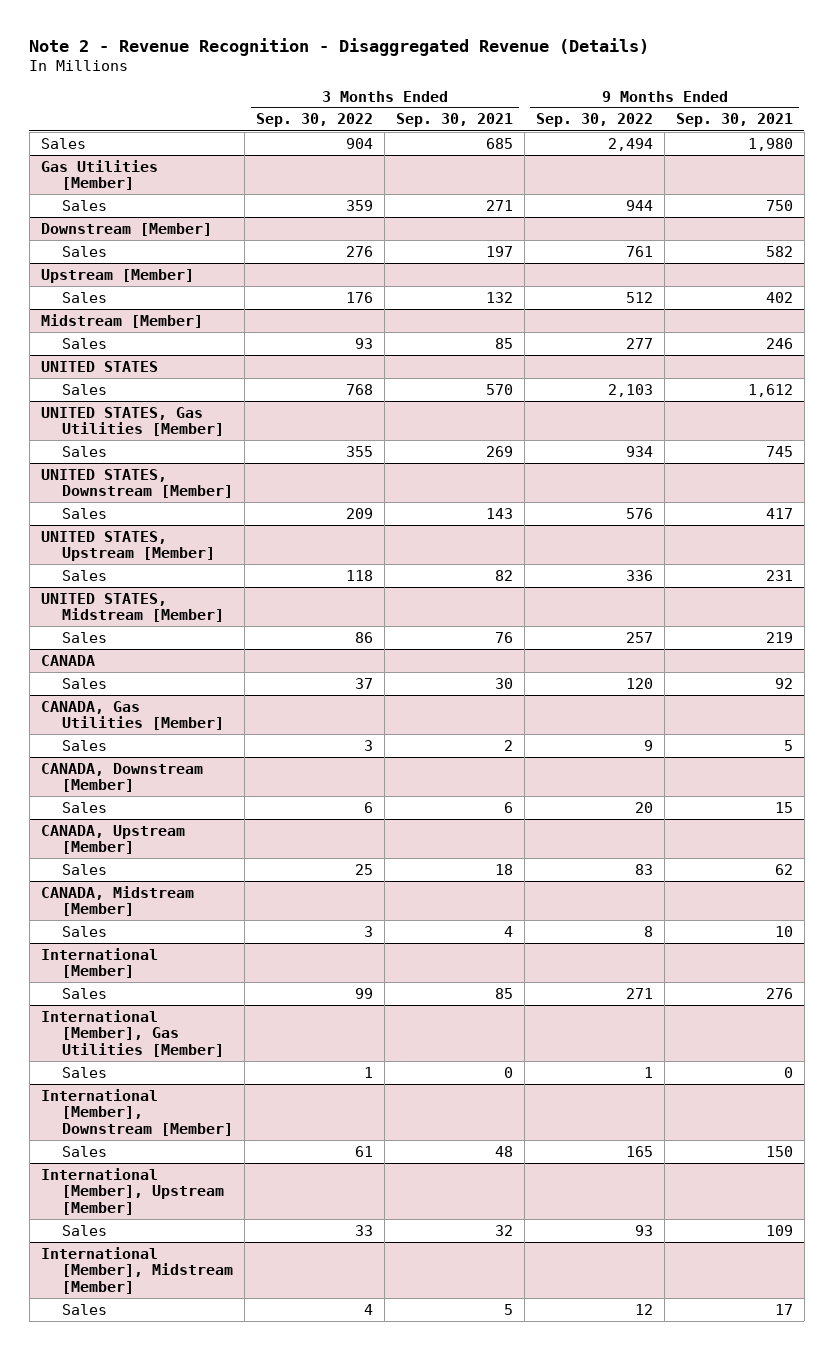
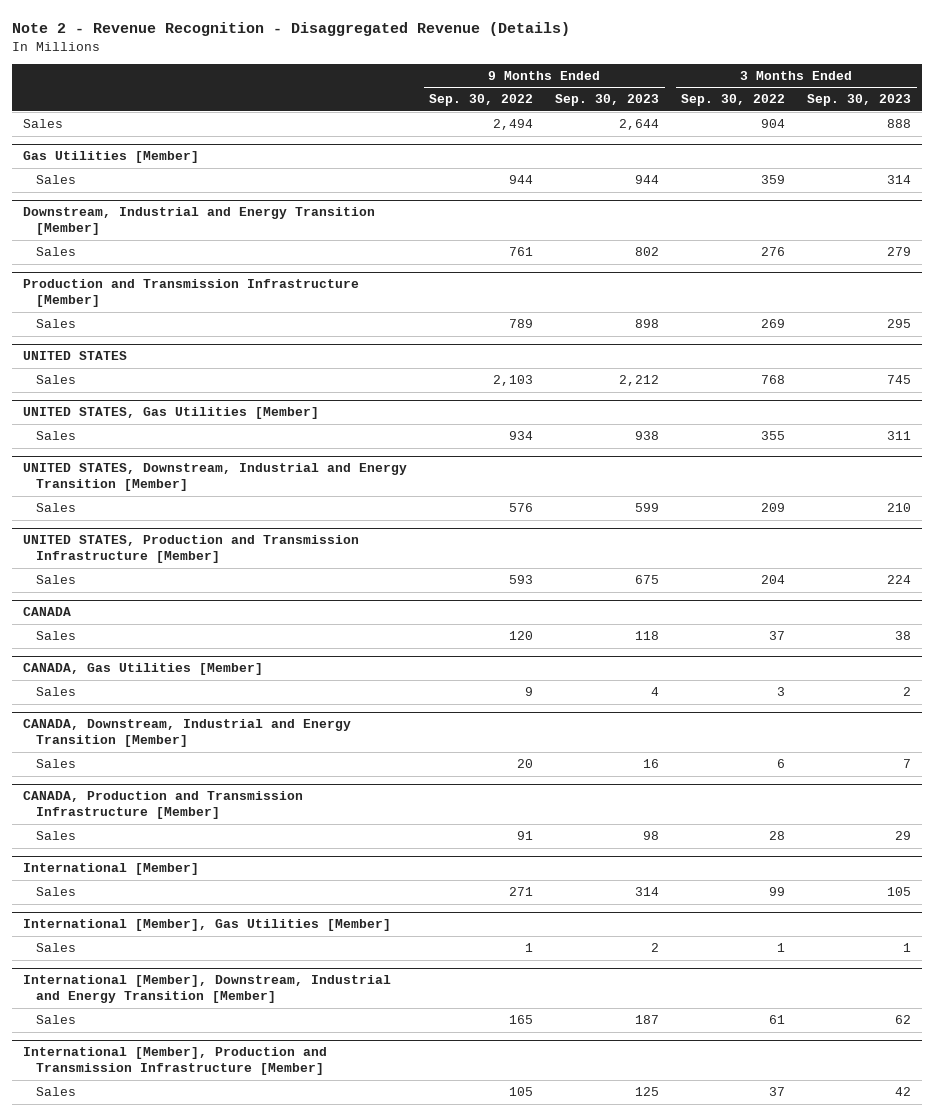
- | 3 Months Ended Sep. 30, 2022 | 3 Months Ended Sep. 30, 2021 | 9 Months Ended Sep. 30, 2022 | 9 Months Ended Sep. 30, 2021
+ | 9 Months Ended Sep. 30, 2022 | 9 Months Ended Sep. 30, 2023 | 3 Months Ended Sep. 30, 2022 | 3 Months Ended Sep. 30, 2023
- Downstream [Member]
+ Downstream, Industrial and Energy Transition [Member]
- Upstream [Member]
- Sales | 176 | 132 | 512 | 402
- Midstream [Member]
- Sales | 93 | 85 | 277 | 246
+ Production and Transmission Infrastructure [Member]
+ Sales | 789 | 898 | 269 | 295
- UNITED STATES, Downstream [Member]
+ UNITED STATES, Downstream, Industrial and Energy Transition [Member]
- UNITED STATES, Upstream [Member]
- Sales | 118 | 82 | 336 | 231
- UNITED STATES, Midstream [Member]
- Sales | 86 | 76 | 257 | 219
+ UNITED STATES, Production and Transmission Infrastructure [Member]
+ Sales | 593 | 675 | 204 | 224
- CANADA, Downstream [Member]
+ CANADA, Downstream, Industrial and Energy Transition [Member]
- CANADA, Upstream [Member]
- Sales | 25 | 18 | 83 | 62
- CANADA, Midstream [Member]
- Sales | 3 | 4 | 8 | 10
+ CANADA, Production and Transmission Infrastructure [Member]
+ Sales | 91 | 98 | 28 | 29
- International [Member], Downstream [Member]
+ International [Member], Downstream, Industrial and Energy Transition [Member]
- International [Member], Upstream [Member]
- Sales | 33 | 32 | 93 | 109
- International [Member], Midstream [Member]
- Sales | 4 | 5 | 12 | 17
+ International [Member], Production and Transmission Infrastructure [Member]
+ Sales | 105 | 125 | 37 | 42

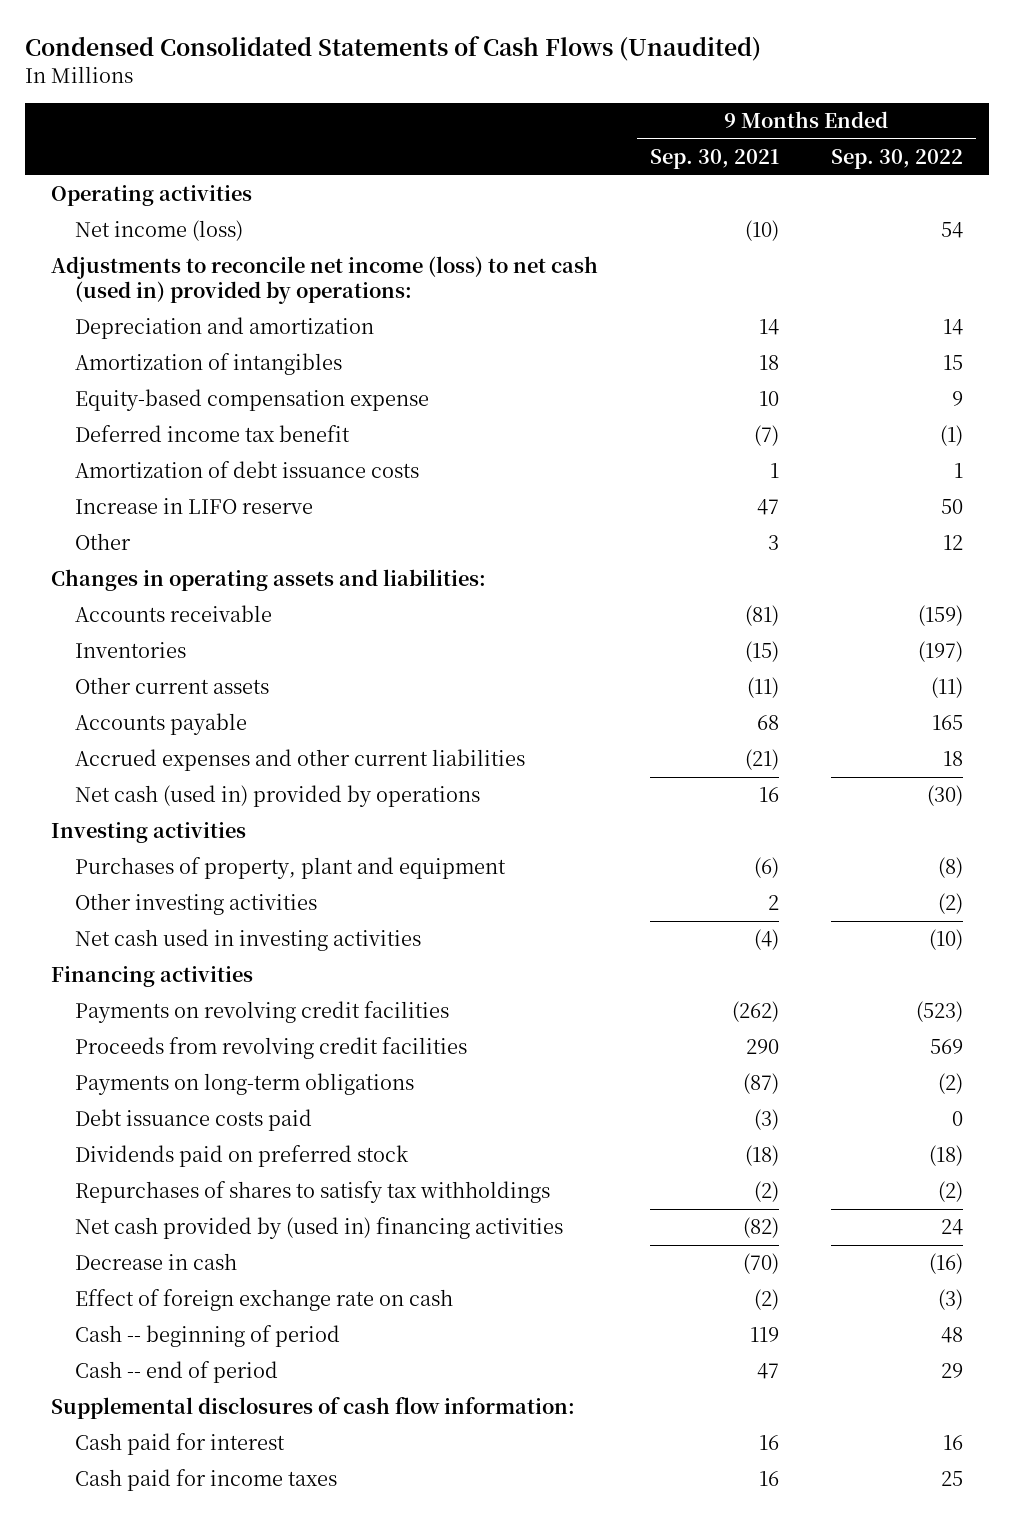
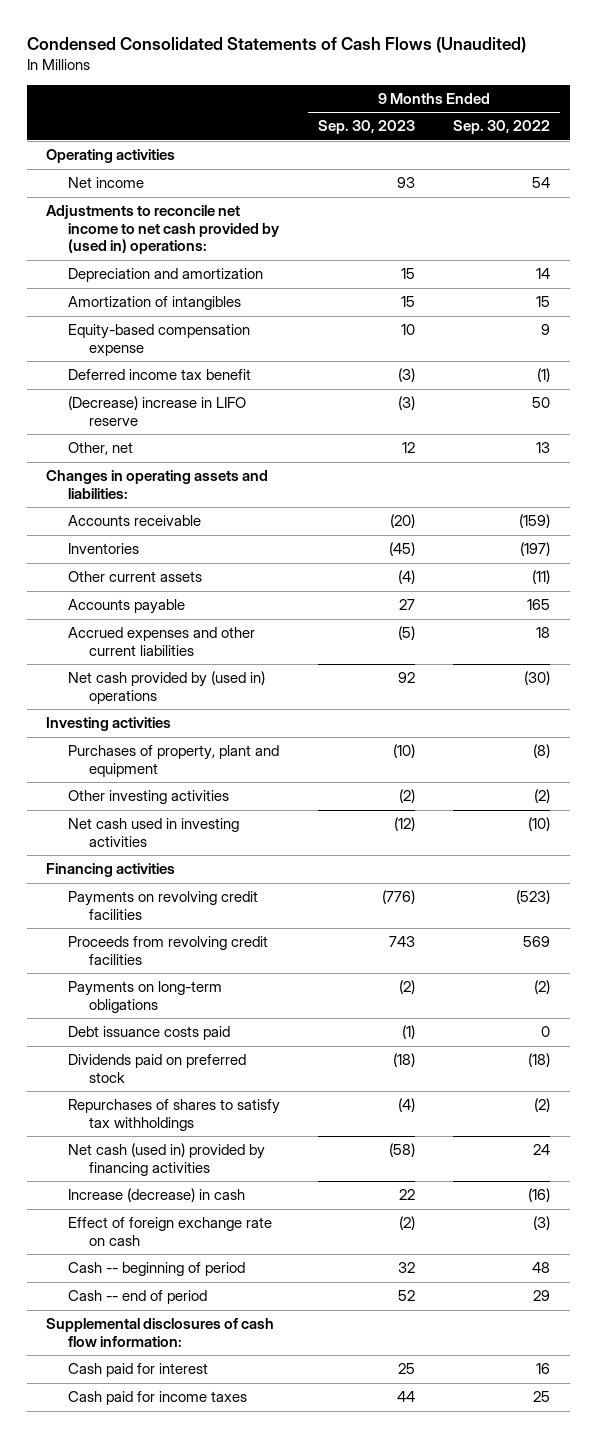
- | 9 Months Ended Sep. 30, 2021 | 9 Months Ended Sep. 30, 2022
+ | 9 Months Ended Sep. 30, 2023 | 9 Months Ended Sep. 30, 2022
- Net income (loss) | (10) | 54
- Adjustments to reconcile net income (loss) to net cash (used in) provided by operations:
+ Net income | 93 | 54
+ Adjustments to reconcile net income to net cash provided by (used in) operations:
- Amortization of debt issuance costs | 1 | 1
- Increase in LIFO reserve | 47 | 50
- Other | 3 | 12
+ (Decrease) increase in LIFO reserve | (3) | 50
+ Other, net | 12 | 13
- Net cash (used in) provided by operations | 16 | (30)
+ Net cash provided by (used in) operations | 92 | (30)
- Net cash provided by (used in) financing activities | (82) | 24
- Decrease in cash | (70) | (16)
+ Net cash (used in) provided by financing activities | (58) | 24
+ Increase (decrease) in cash | 22 | (16)

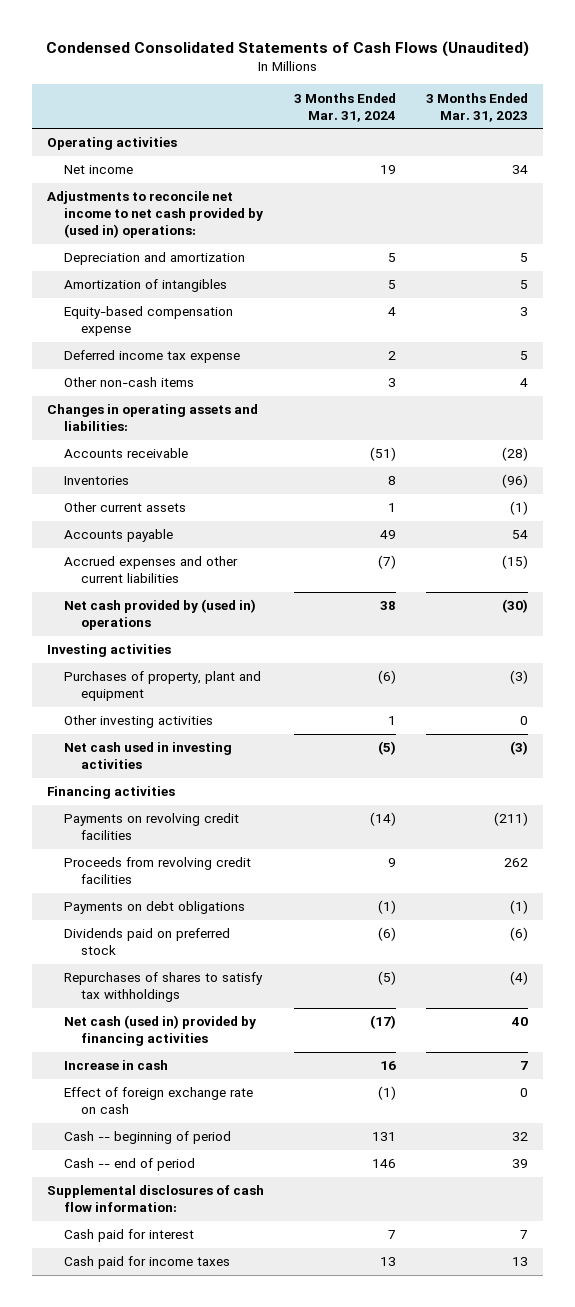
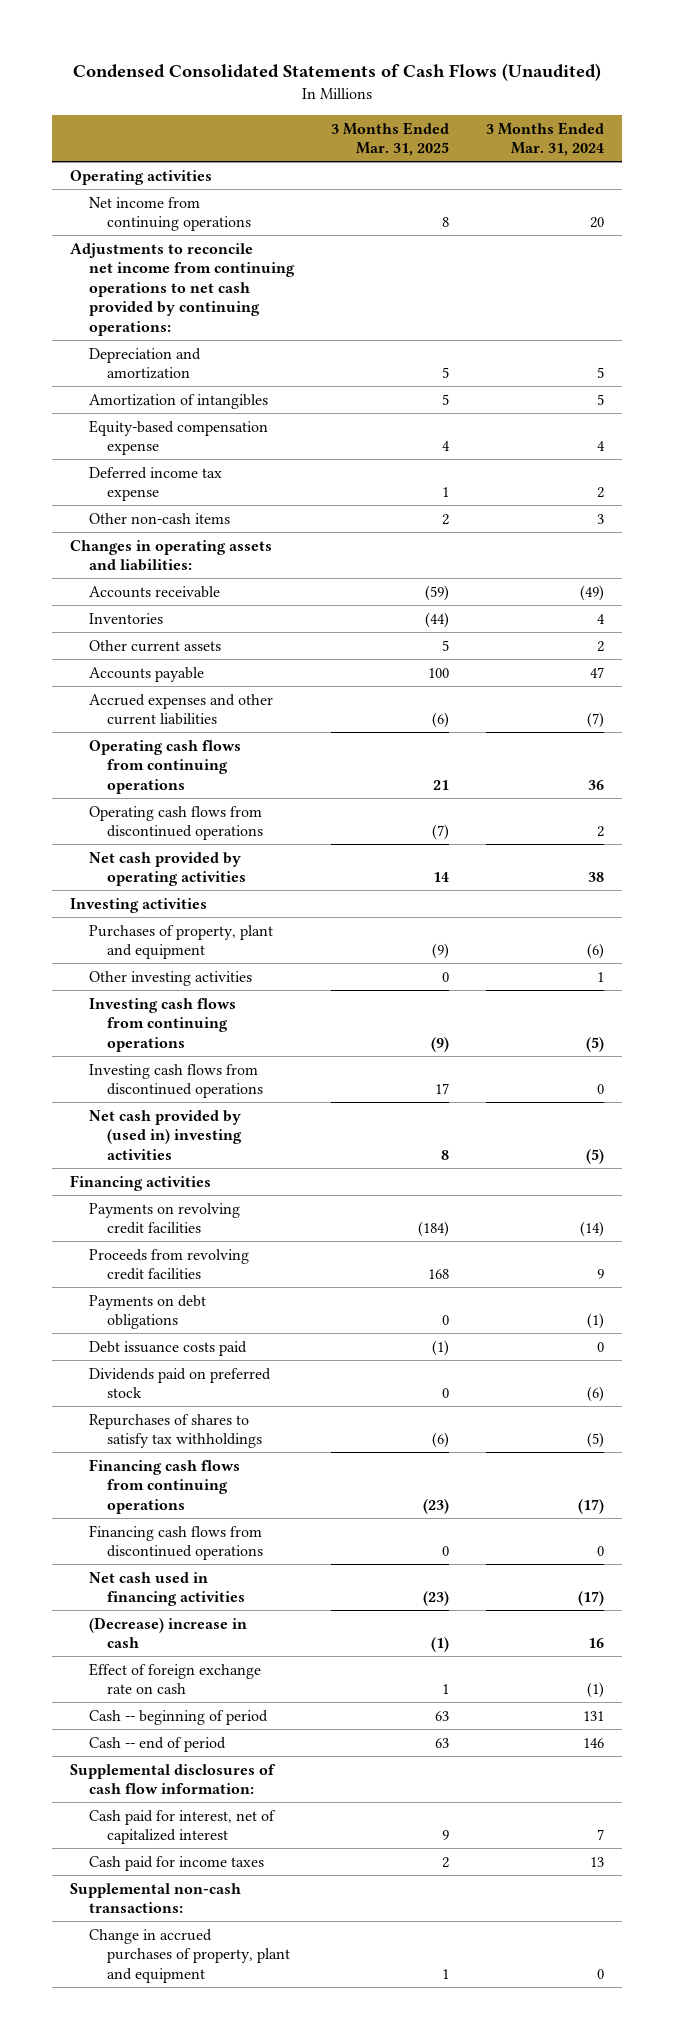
- | 3 Months Ended Mar. 31, 2024 | 3 Months Ended Mar. 31, 2023
+ | 3 Months Ended Mar. 31, 2025 | 3 Months Ended Mar. 31, 2024
- Net income | 19 | 34
- Adjustments to reconcile net income to net cash provided by (used in) operations:
+ Net income from continuing operations | 8 | 20
+ Adjustments to reconcile net income from continuing operations to net cash provided by continuing operations:
- Accounts receivable | (51) | (28)
- Inventories | 8 | (96)
- Other current assets | 1 | (1)
- Accounts payable | 49 | 54
+ Accounts receivable | (59) | (49)
+ Inventories | (44) | 4
+ Other current assets | 5 | 2
+ Accounts payable | 100 | 47
- Net cash provided by (used in) operations | 38 | (30)
+ Operating cash flows from continuing operations | 21 | 36
+ Operating cash flows from discontinued operations | (7) | 2
+ Net cash provided by operating activities | 14 | 38
- Net cash used in investing activities | (5) | (3)
+ Investing cash flows from continuing operations | (9) | (5)
+ Investing cash flows from discontinued operations | 17 | 0
+ Net cash provided by (used in) investing activities | 8 | (5)
+ Debt issuance costs paid | (1) | 0
- Net cash (used in) provided by financing activities | (17) | 40
- Increase in cash | 16 | 7
+ Financing cash flows from continuing operations | (23) | (17)
+ Financing cash flows from discontinued operations | 0 | 0
+ Net cash used in financing activities | (23) | (17)
+ (Decrease) increase in cash | (1) | 16
- Cash paid for interest | 7 | 7
+ Cash paid for interest, net of capitalized interest | 9 | 7
+ Supplemental non-cash transactions:
+ Change in accrued purchases of property, plant and equipment | 1 | 0

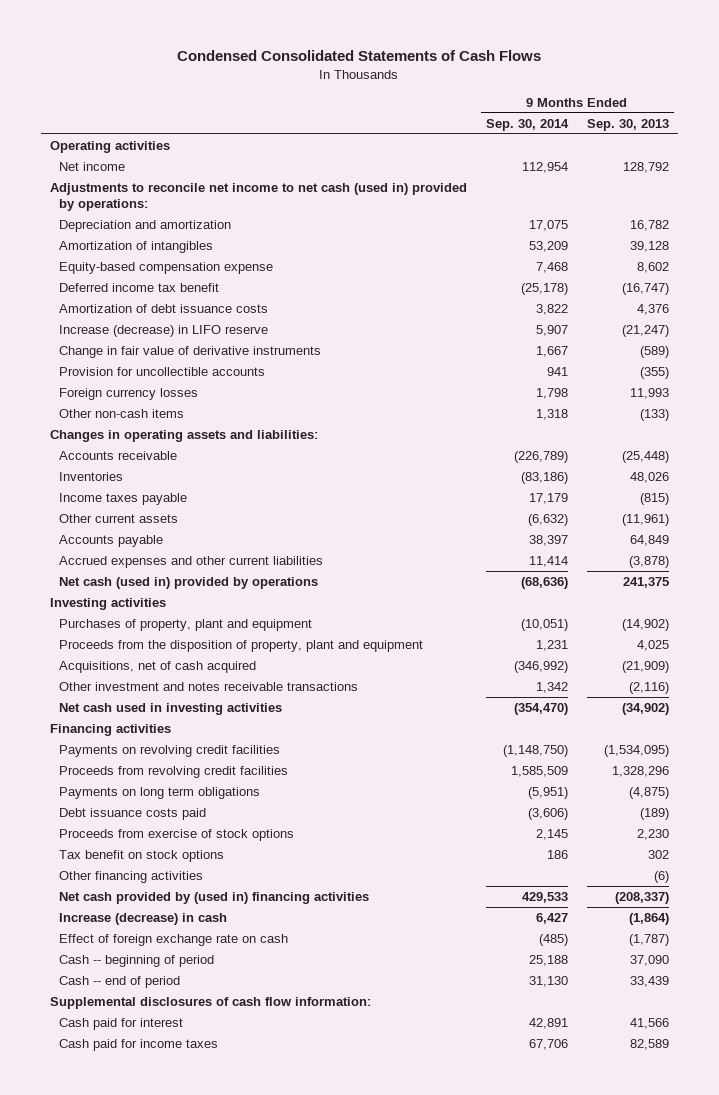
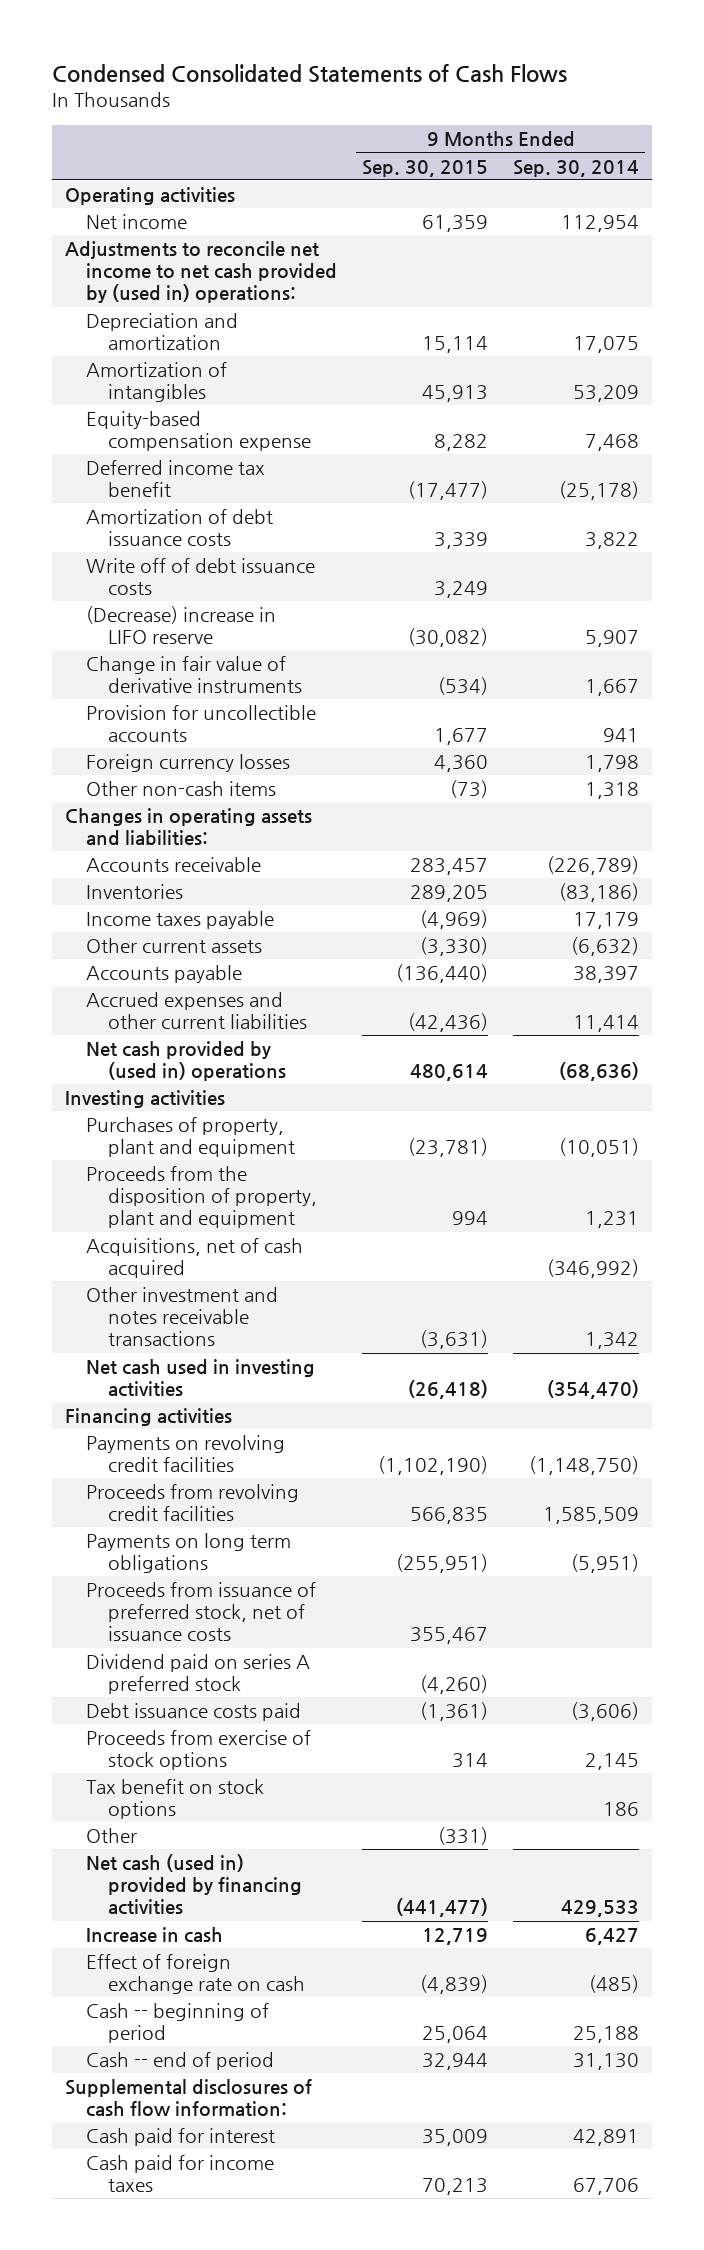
- | 9 Months Ended Sep. 30, 2014 | 9 Months Ended Sep. 30, 2013
+ | 9 Months Ended Sep. 30, 2015 | 9 Months Ended Sep. 30, 2014
- Adjustments to reconcile net income to net cash (used in) provided by operations:
+ Adjustments to reconcile net income to net cash provided by (used in) operations:
- Increase (decrease) in LIFO reserve | 5,907 | (21,247)
+ Write off of debt issuance costs | 3,249 |
+ (Decrease) increase in LIFO reserve | (30,082) | 5,907
- Net cash (used in) provided by operations | (68,636) | 241,375
+ Net cash provided by (used in) operations | 480,614 | (68,636)
+ Proceeds from issuance of preferred stock, net of issuance costs | 355,467 |
+ Dividend paid on series A preferred stock | (4,260) |
- Other financing activities | | (6)
- Net cash provided by (used in) financing activities | 429,533 | (208,337)
- Increase (decrease) in cash | 6,427 | (1,864)
+ Other | (331) |
+ Net cash (used in) provided by financing activities | (441,477) | 429,533
+ Increase in cash | 12,719 | 6,427

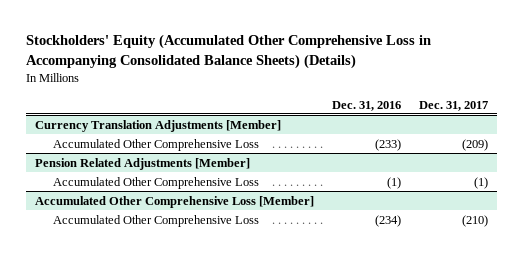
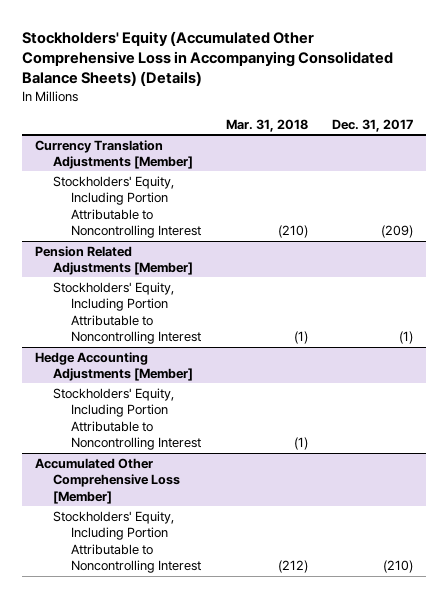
- | Dec. 31, 2016 | Dec. 31, 2017
+ | Mar. 31, 2018 | Dec. 31, 2017
@ Currency Translation Adjustments [Member]
- Accumulated Other Comprehensive Loss | (233) | (209)
+ Stockholders' Equity, Including Portion Attributable to Noncontrolling Interest | (210) | (209)
@ Pension Related Adjustments [Member]
- Accumulated Other Comprehensive Loss | (1) | (1)
+ Stockholders' Equity, Including Portion Attributable to Noncontrolling Interest | (1) | (1)
+ Hedge Accounting Adjustments [Member]
+ Stockholders' Equity, Including Portion Attributable to Noncontrolling Interest | (1) |
@ Accumulated Other Comprehensive Loss [Member]
- Accumulated Other Comprehensive Loss | (234) | (210)
+ Stockholders' Equity, Including Portion Attributable to Noncontrolling Interest | (212) | (210)

